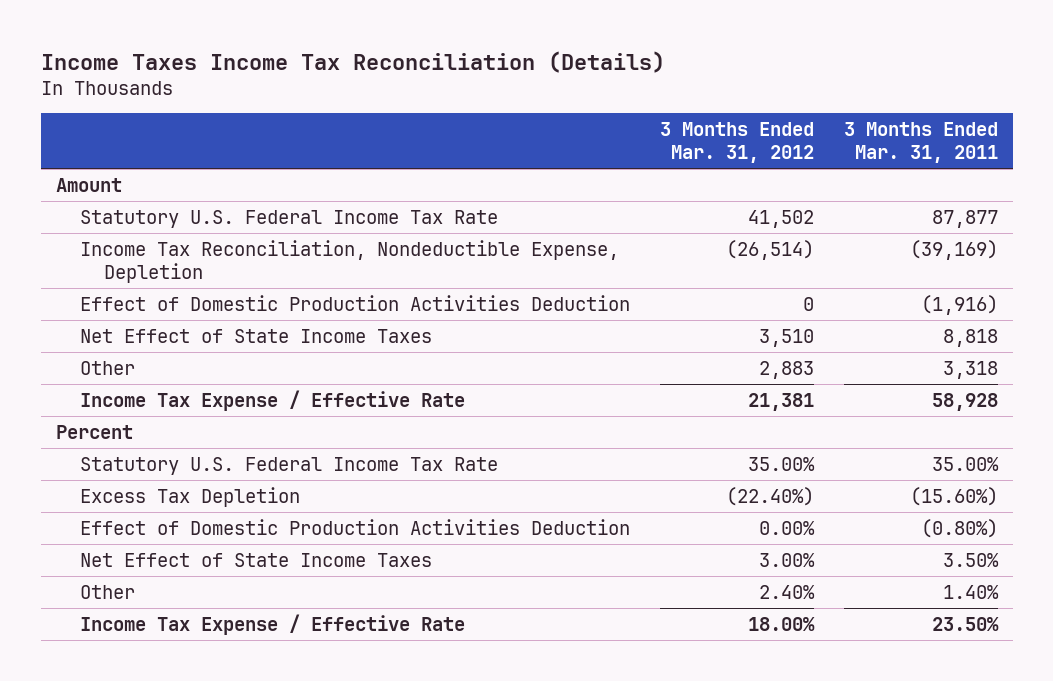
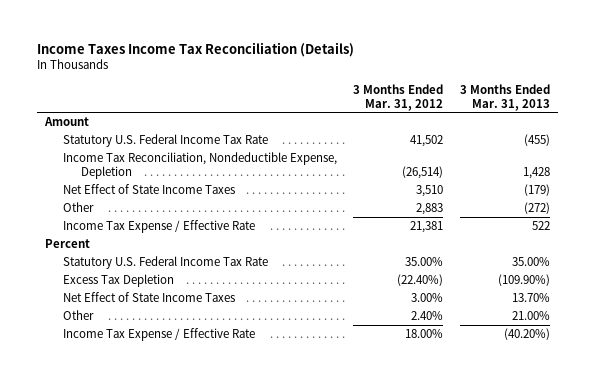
- | 3 Months Ended Mar. 31, 2012 | 3 Months Ended Mar. 31, 2011
+ | 3 Months Ended Mar. 31, 2012 | 3 Months Ended Mar. 31, 2013
- Effect of Domestic Production Activities Deduction | 0 | (1,916)
- Effect of Domestic Production Activities Deduction | 0.00% | (0.80%)

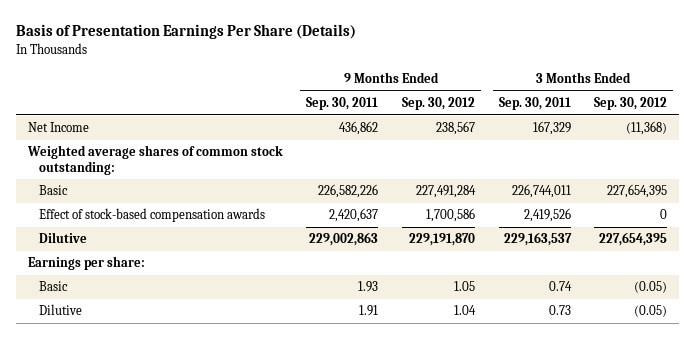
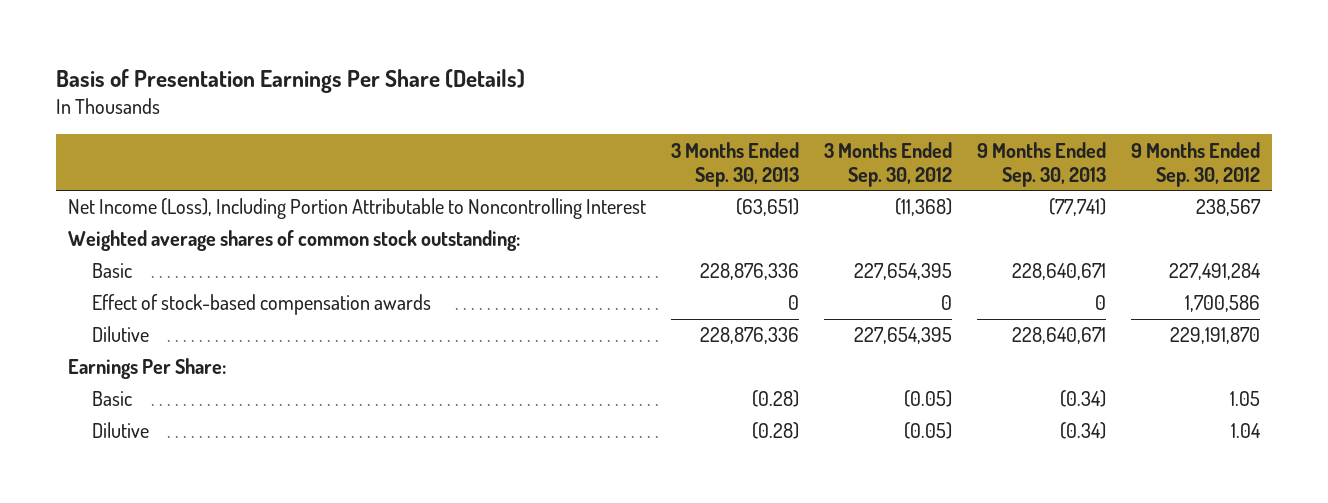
- | 9 Months Ended Sep. 30, 2011 | 9 Months Ended Sep. 30, 2012 | 3 Months Ended Sep. 30, 2011 | 3 Months Ended Sep. 30, 2012
+ | 3 Months Ended Sep. 30, 2013 | 3 Months Ended Sep. 30, 2012 | 9 Months Ended Sep. 30, 2013 | 9 Months Ended Sep. 30, 2012
- Net Income | 436,862 | 238,567 | 167,329 | (11,368)
+ Net Income (Loss), Including Portion Attributable to Noncontrolling Interest | (63,651) | (11,368) | (77,741) | 238,567
- Earnings per share:
+ Earnings Per Share:

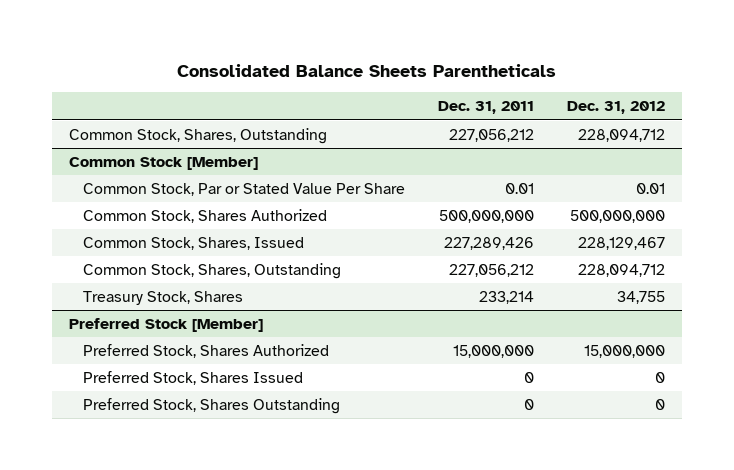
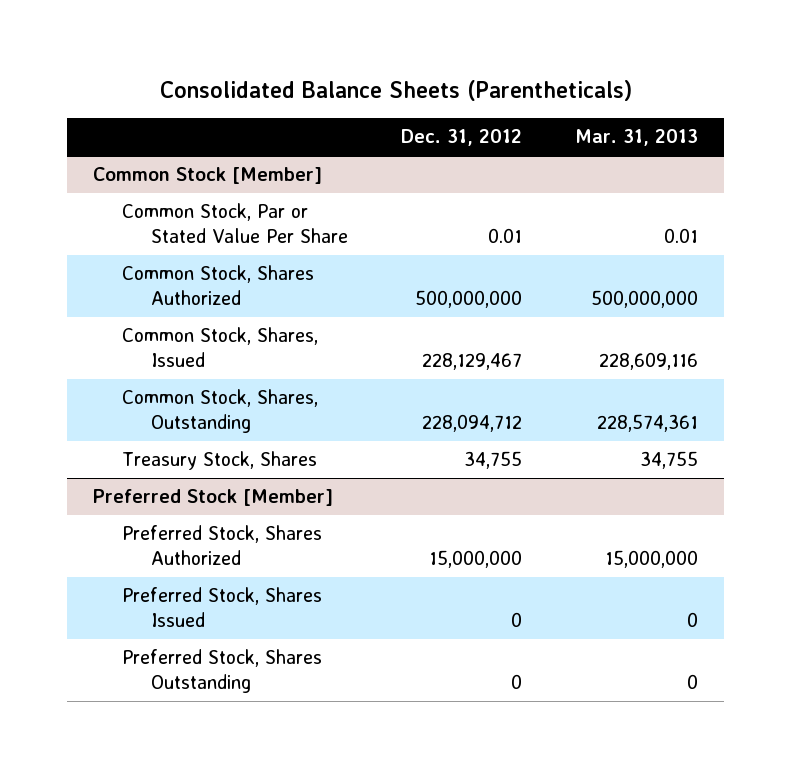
- Consolidated Balance Sheets Parentheticals
+ Consolidated Balance Sheets (Parentheticals)
- | Dec. 31, 2011 | Dec. 31, 2012
+ | Dec. 31, 2012 | Mar. 31, 2013
- Common Stock, Shares, Outstanding | 227,056,212 | 228,094,712

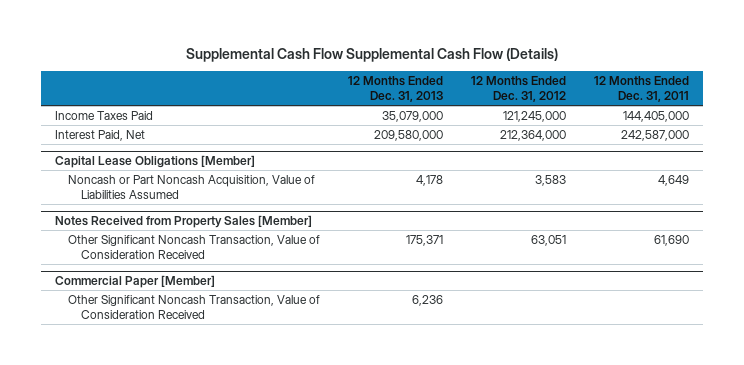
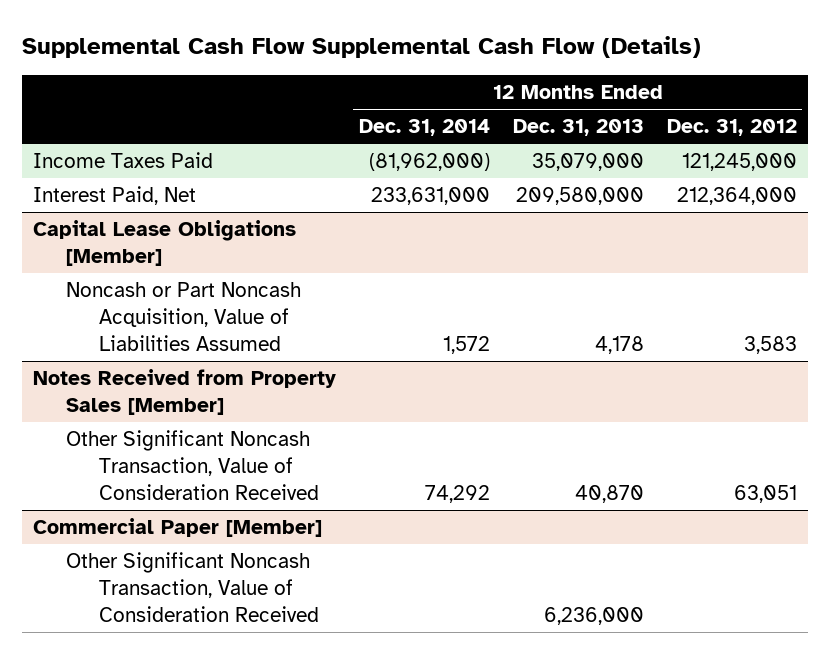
- | 12 Months Ended Dec. 31, 2013 | 12 Months Ended Dec. 31, 2012 | 12 Months Ended Dec. 31, 2011
+ | 12 Months Ended Dec. 31, 2014 | 12 Months Ended Dec. 31, 2013 | 12 Months Ended Dec. 31, 2012
@ Notes Received from Property Sales [Member]
- Other Significant Noncash Transaction, Value of Consideration Received | 175,371 | 63,051 | 61,690
+ Other Significant Noncash Transaction, Value of Consideration Received | 74,292 | 40,870 | 63,051
@ Commercial Paper [Member]
- Other Significant Noncash Transaction, Value of Consideration Received | 6,236 | |
+ Other Significant Noncash Transaction, Value of Consideration Received | | 6,236,000 |

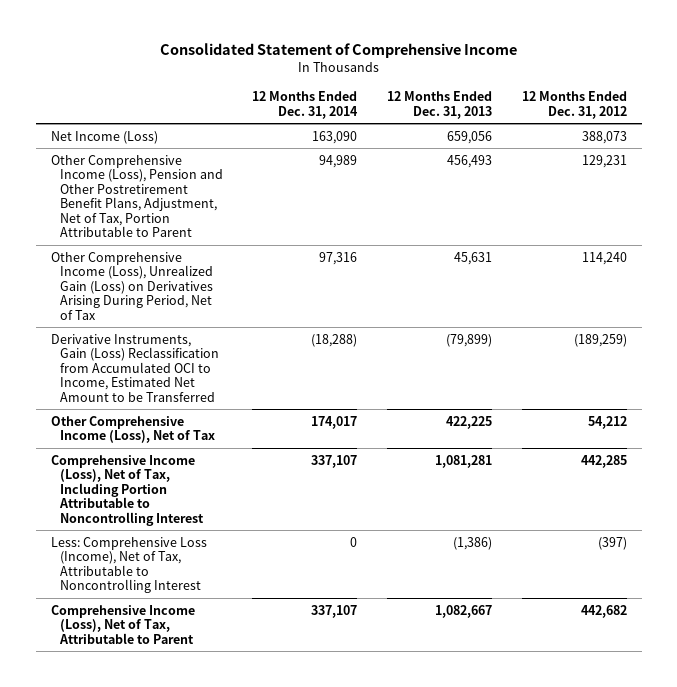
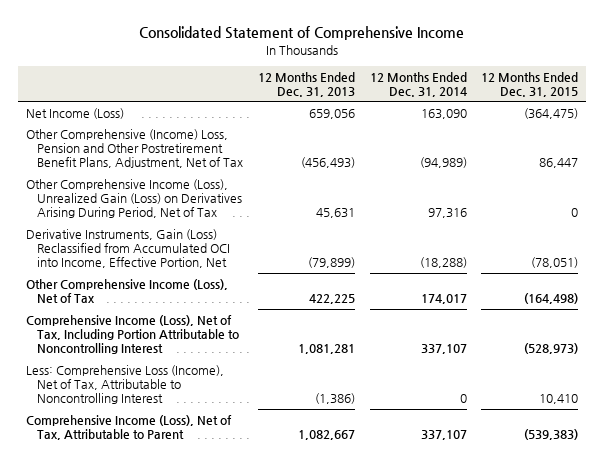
- | 12 Months Ended Dec. 31, 2014 | 12 Months Ended Dec. 31, 2013 | 12 Months Ended Dec. 31, 2012
+ | 12 Months Ended Dec. 31, 2013 | 12 Months Ended Dec. 31, 2014 | 12 Months Ended Dec. 31, 2015
- Other Comprehensive Income (Loss), Pension and Other Postretirement Benefit Plans, Adjustment, Net of Tax, Portion Attributable to Parent | 94,989 | 456,493 | 129,231
+ Other Comprehensive (Income) Loss, Pension and Other Postretirement Benefit Plans, Adjustment, Net of Tax | (456,493) | (94,989) | 86,447
- Derivative Instruments, Gain (Loss) Reclassification from Accumulated OCI to Income, Estimated Net Amount to be Transferred | (18,288) | (79,899) | (189,259)
+ Derivative Instruments, Gain (Loss) Reclassified from Accumulated OCI into Income, Effective Portion, Net | (79,899) | (18,288) | (78,051)

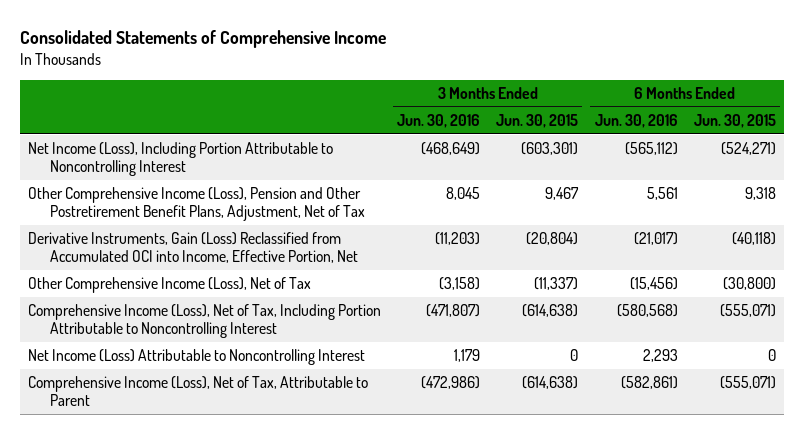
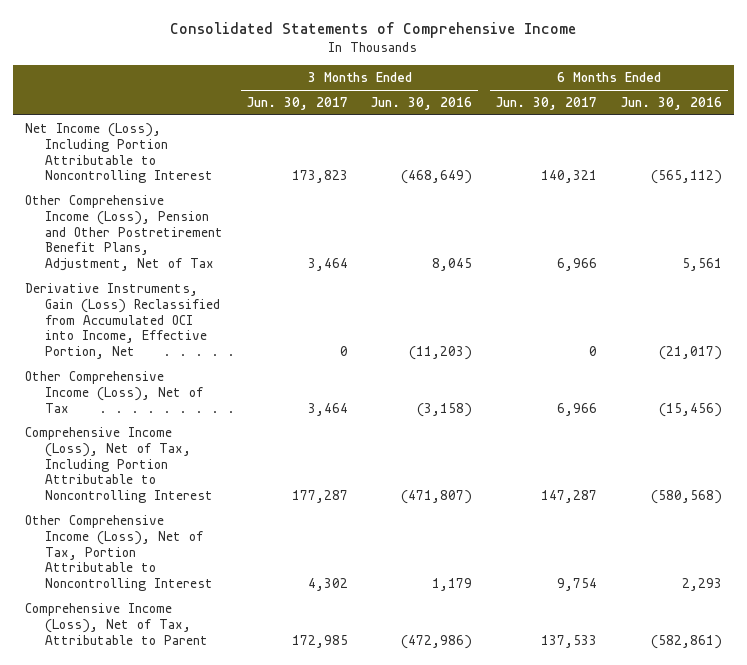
- | 3 Months Ended Jun. 30, 2016 | 3 Months Ended Jun. 30, 2015 | 6 Months Ended Jun. 30, 2016 | 6 Months Ended Jun. 30, 2015
+ | 3 Months Ended Jun. 30, 2017 | 3 Months Ended Jun. 30, 2016 | 6 Months Ended Jun. 30, 2017 | 6 Months Ended Jun. 30, 2016
- Net Income (Loss) Attributable to Noncontrolling Interest | 1,179 | 0 | 2,293 | 0
+ Other Comprehensive Income (Loss), Net of Tax, Portion Attributable to Noncontrolling Interest | 4,302 | 1,179 | 9,754 | 2,293

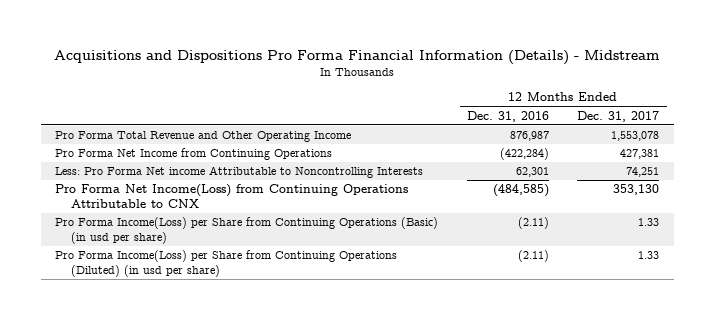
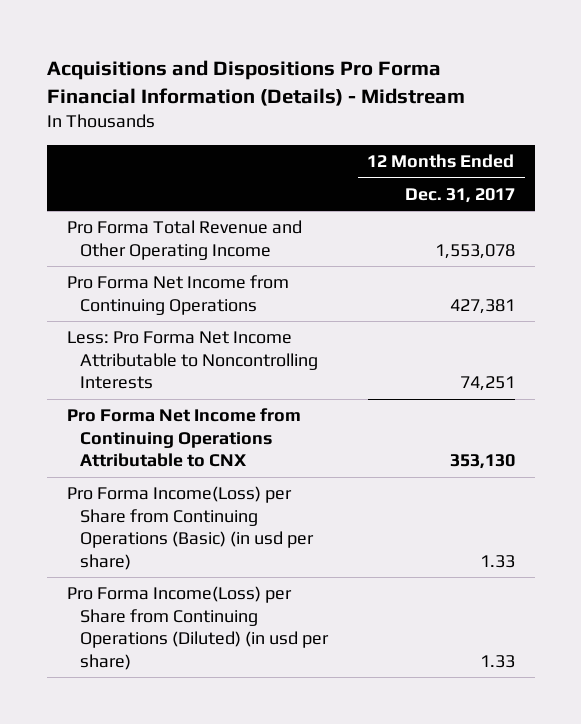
- | 12 Months Ended Dec. 31, 2016 | 12 Months Ended Dec. 31, 2017
+ | 12 Months Ended Dec. 31, 2017
- Less: Pro Forma Net income Attributable to Noncontrolling Interests | 62,301 | 74,251
- Pro Forma Net Income(Loss) from Continuing Operations Attributable to CNX | (484,585) | 353,130
+ Less: Pro Forma Net Income Attributable to Noncontrolling Interests | 74,251
+ Pro Forma Net Income from Continuing Operations Attributable to CNX | 353,130

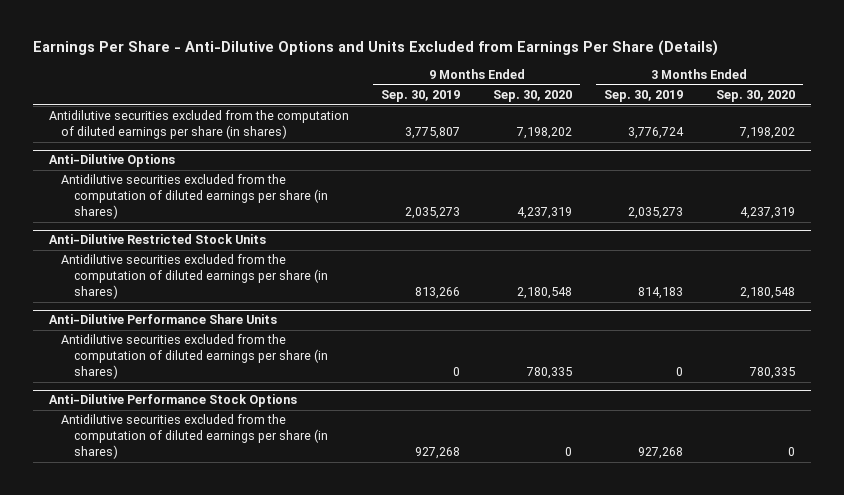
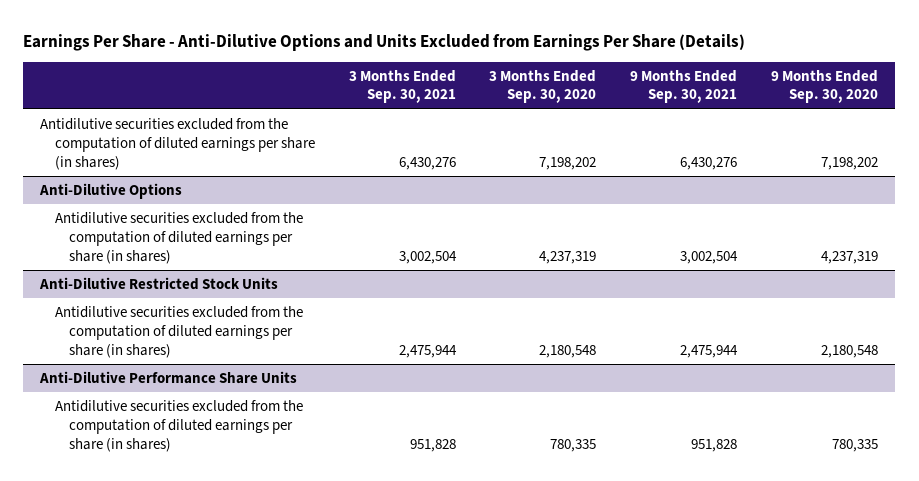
- | 9 Months Ended Sep. 30, 2019 | 9 Months Ended Sep. 30, 2020 | 3 Months Ended Sep. 30, 2019 | 3 Months Ended Sep. 30, 2020
+ | 3 Months Ended Sep. 30, 2021 | 3 Months Ended Sep. 30, 2020 | 9 Months Ended Sep. 30, 2021 | 9 Months Ended Sep. 30, 2020
- Anti-Dilutive Performance Stock Options
- Antidilutive securities excluded from the computation of diluted earnings per share (in shares) | 927,268 | 0 | 927,268 | 0

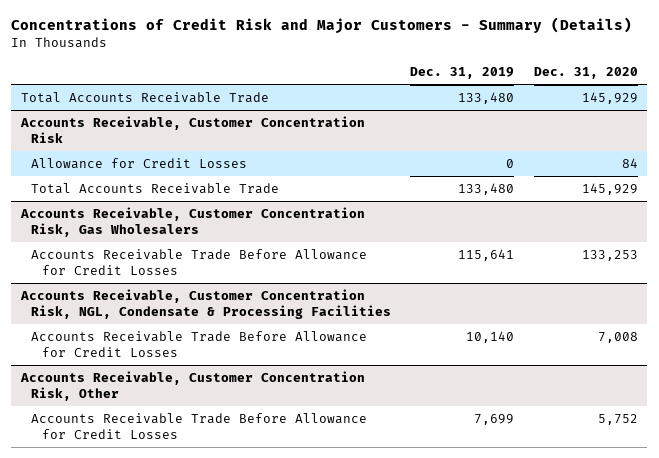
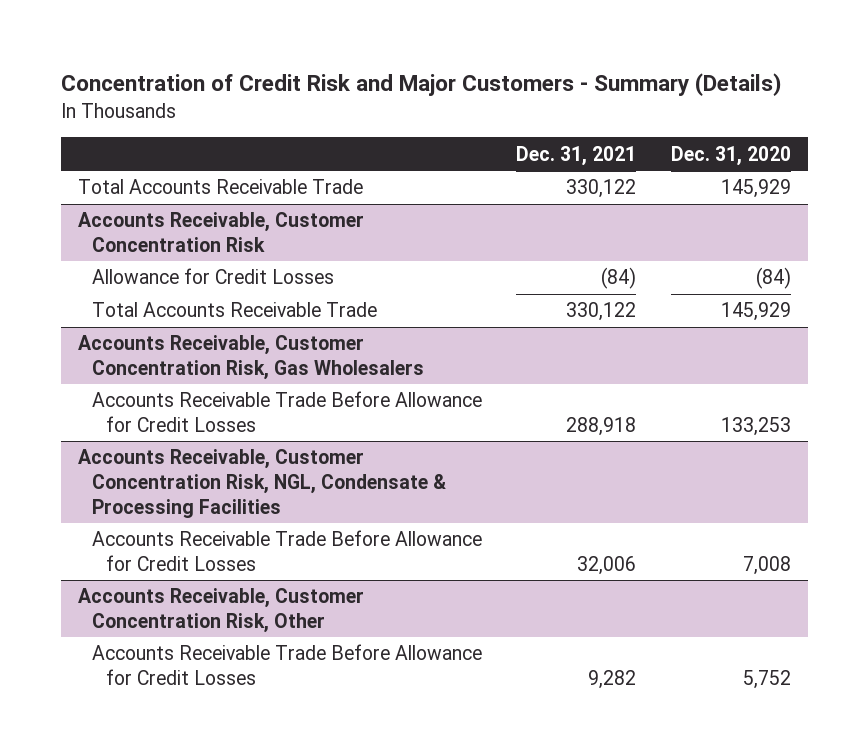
- Concentrations of Credit Risk and Major Customers - Summary (Details)
+ Concentration of Credit Risk and Major Customers - Summary (Details)
- | Dec. 31, 2019 | Dec. 31, 2020
+ | Dec. 31, 2021 | Dec. 31, 2020
@ Accounts Receivable, Customer Concentration Risk
- Allowance for Credit Losses | 0 | 84
+ Allowance for Credit Losses | (84) | (84)

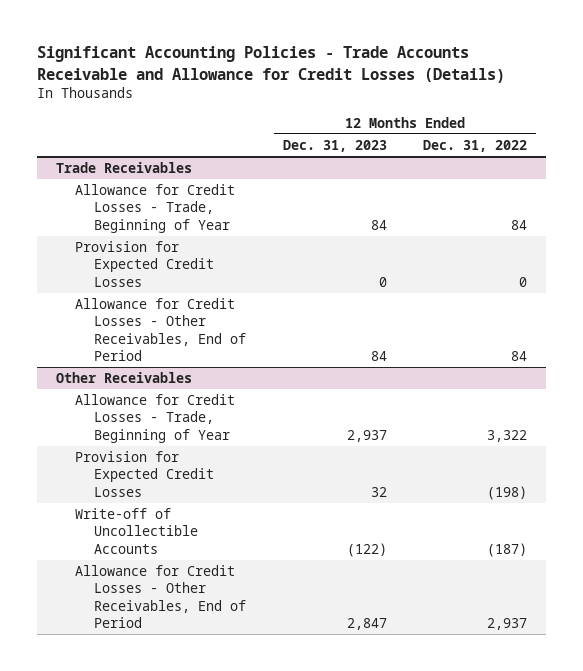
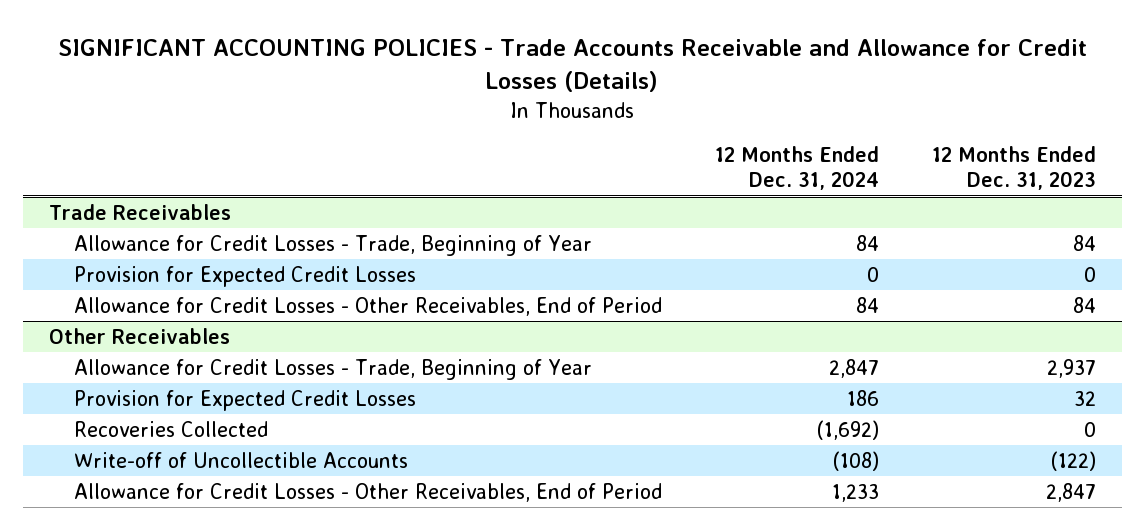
- Significant Accounting Policies - Trade Accounts Receivable and Allowance for Credit Losses (Details)
+ SIGNIFICANT ACCOUNTING POLICIES - Trade Accounts Receivable and Allowance for Credit Losses (Details)
- | 12 Months Ended Dec. 31, 2023 | 12 Months Ended Dec. 31, 2022
+ | 12 Months Ended Dec. 31, 2024 | 12 Months Ended Dec. 31, 2023
@ Other Receivables
+ Recoveries Collected | (1,692) | 0

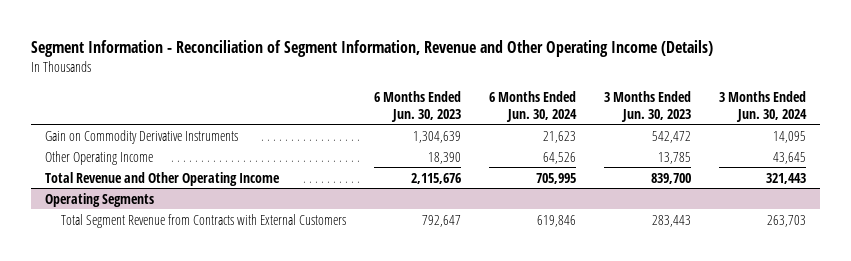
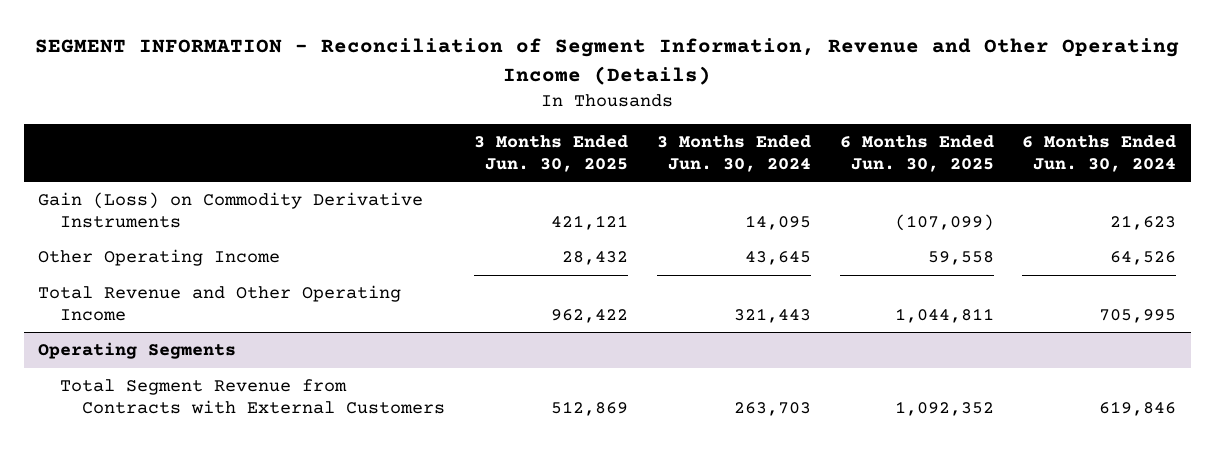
- Segment Information - Reconciliation of Segment Information, Revenue and Other Operating Income (Details)
+ SEGMENT INFORMATION - Reconciliation of Segment Information, Revenue and Other Operating Income (Details)
- | 6 Months Ended Jun. 30, 2023 | 6 Months Ended Jun. 30, 2024 | 3 Months Ended Jun. 30, 2023 | 3 Months Ended Jun. 30, 2024
+ | 3 Months Ended Jun. 30, 2025 | 3 Months Ended Jun. 30, 2024 | 6 Months Ended Jun. 30, 2025 | 6 Months Ended Jun. 30, 2024
- Gain on Commodity Derivative Instruments | 1,304,639 | 21,623 | 542,472 | 14,095
+ Gain (Loss) on Commodity Derivative Instruments | 421,121 | 14,095 | (107,099) | 21,623

